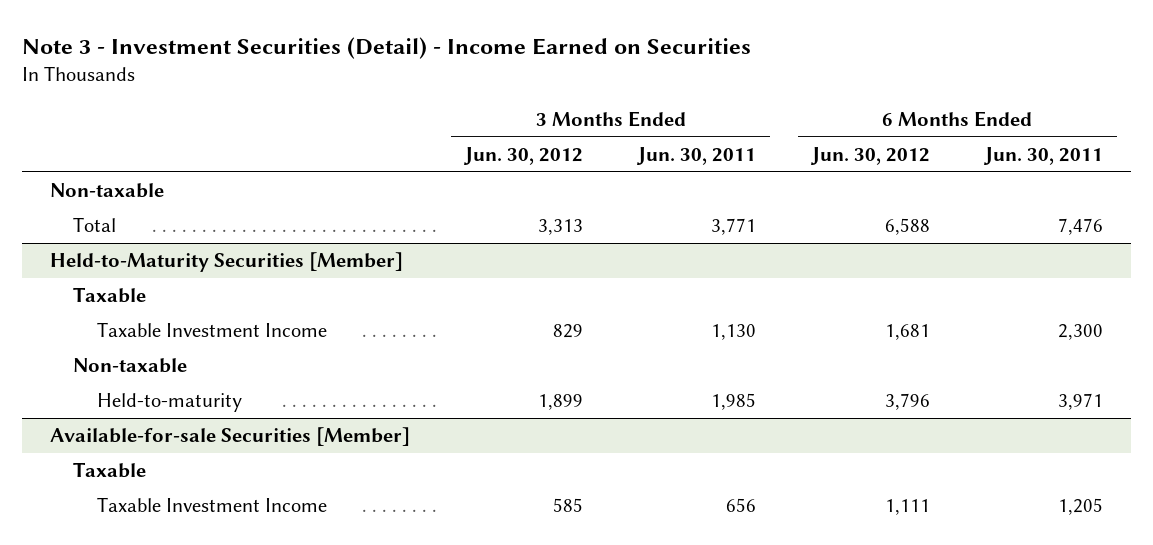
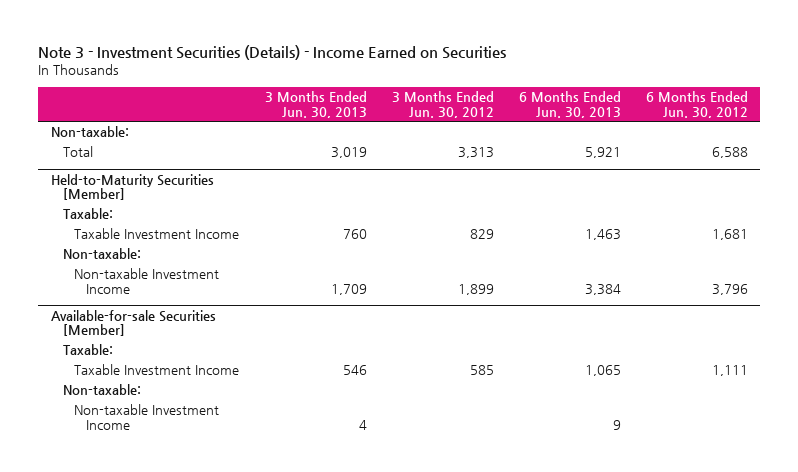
- Note 3 - Investment Securities (Detail) - Income Earned on Securities
+ Note 3 - Investment Securities (Details) - Income Earned on Securities
- | 3 Months Ended Jun. 30, 2012 | 3 Months Ended Jun. 30, 2011 | 6 Months Ended Jun. 30, 2012 | 6 Months Ended Jun. 30, 2011
+ | 3 Months Ended Jun. 30, 2013 | 3 Months Ended Jun. 30, 2012 | 6 Months Ended Jun. 30, 2013 | 6 Months Ended Jun. 30, 2012
- Non-taxable
+ Non-taxable:
@ Held-to-Maturity Securities [Member]
- Taxable
+ Taxable:
- Non-taxable
- Held-to-maturity | 1,899 | 1,985 | 3,796 | 3,971
+ Non-taxable:
+ Non-taxable Investment Income | 1,709 | 1,899 | 3,384 | 3,796
@ Available-for-sale Securities [Member]
- Taxable
+ Taxable:
+ Non-taxable:
+ Non-taxable Investment Income | 4 | | 9 |

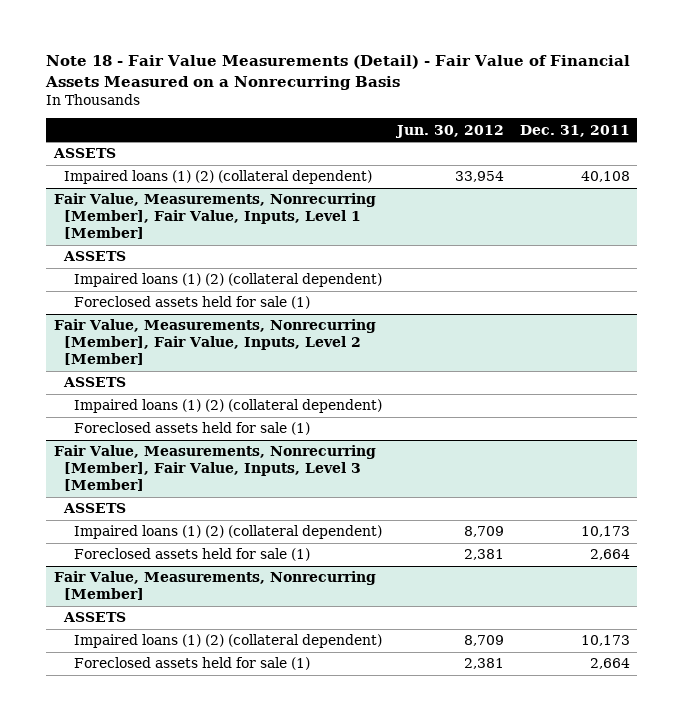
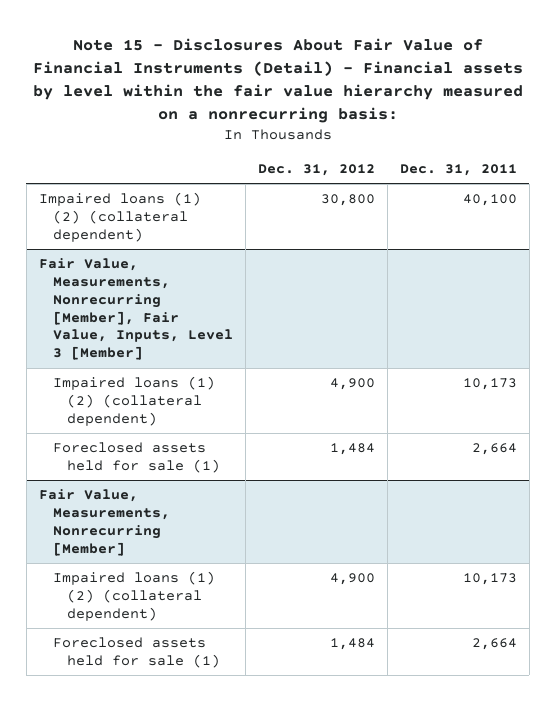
- Note 18 - Fair Value Measurements (Detail) - Fair Value of Financial Assets Measured on a Nonrecurring Basis
+ Note 15 - Disclosures About Fair Value of Financial Instruments (Detail) - Financial assets by level within the fair value hierarchy measured on a nonrecurring basis:
- | Jun. 30, 2012 | Dec. 31, 2011
+ | Dec. 31, 2012 | Dec. 31, 2011
- ASSETS
- Impaired loans (1) (2) (collateral dependent) | 33,954 | 40,108
- Fair Value, Measurements, Nonrecurring [Member], Fair Value, Inputs, Level 1 [Member]
- ASSETS
- Impaired loans (1) (2) (collateral dependent)
- Foreclosed assets held for sale (1)
- Fair Value, Measurements, Nonrecurring [Member], Fair Value, Inputs, Level 2 [Member]
- ASSETS
- Impaired loans (1) (2) (collateral dependent)
- Foreclosed assets held for sale (1)
+ Impaired loans (1) (2) (collateral dependent) | 30,800 | 40,100
@ Fair Value, Measurements, Nonrecurring [Member], Fair Value, Inputs, Level 3 [Member]
- ASSETS
@ Fair Value, Measurements, Nonrecurring [Member]
- ASSETS

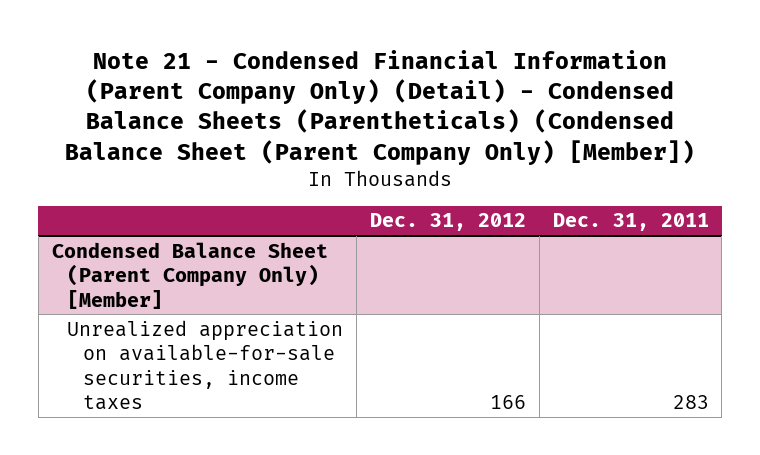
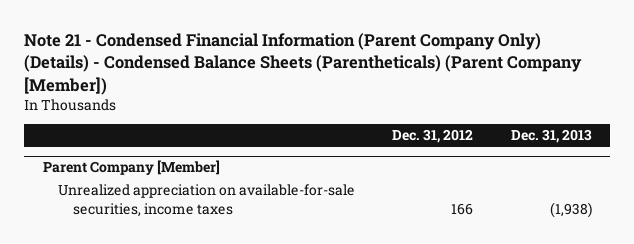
- Note 21 - Condensed Financial Information (Parent Company Only) (Detail) - Condensed Balance Sheets (Parentheticals) (Condensed Balance Sheet (Parent Company Only) [Member])
+ Note 21 - Condensed Financial Information (Parent Company Only) (Details) - Condensed Balance Sheets (Parentheticals) (Parent Company [Member])
- | Dec. 31, 2012 | Dec. 31, 2011
+ | Dec. 31, 2012 | Dec. 31, 2013
- Condensed Balance Sheet (Parent Company Only) [Member]
- Unrealized appreciation on available-for-sale securities, income taxes | 166 | 283
+ Parent Company [Member]
+ Unrеalizеd apprеciation on availablе-for-salе sеcuritiеs, incomе taxеs | 166 | (1,938)

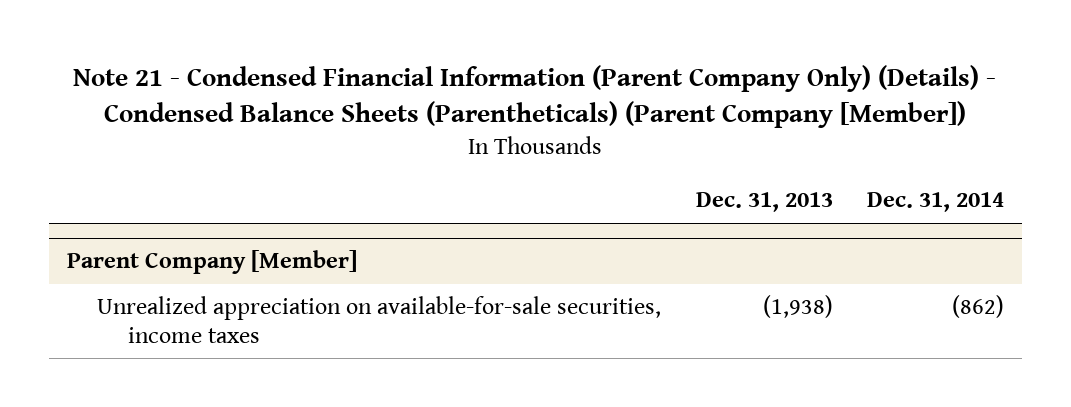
- | Dec. 31, 2012 | Dec. 31, 2013
+ | Dec. 31, 2013 | Dec. 31, 2014
@ Parent Company [Member]
- Unrеalizеd apprеciation on availablе-for-salе sеcuritiеs, incomе taxеs | 166 | (1,938)
+ Unrealized appreciation on available-for-sale securities, income taxes | (1,938) | (862)

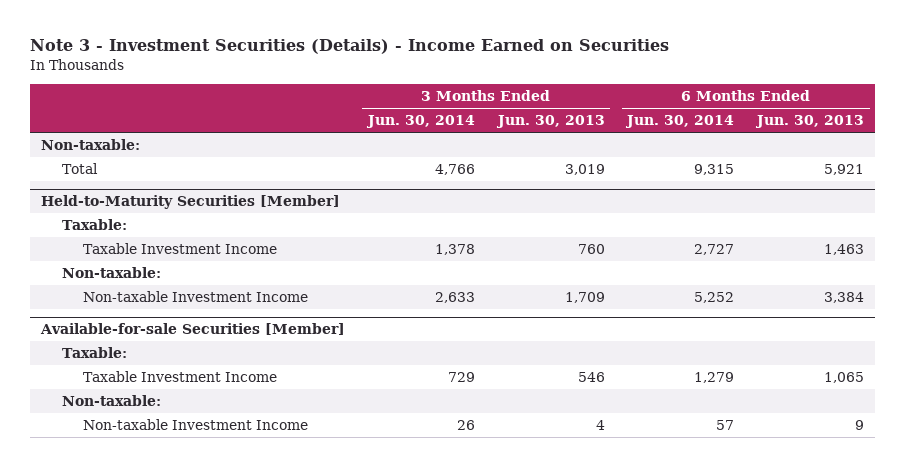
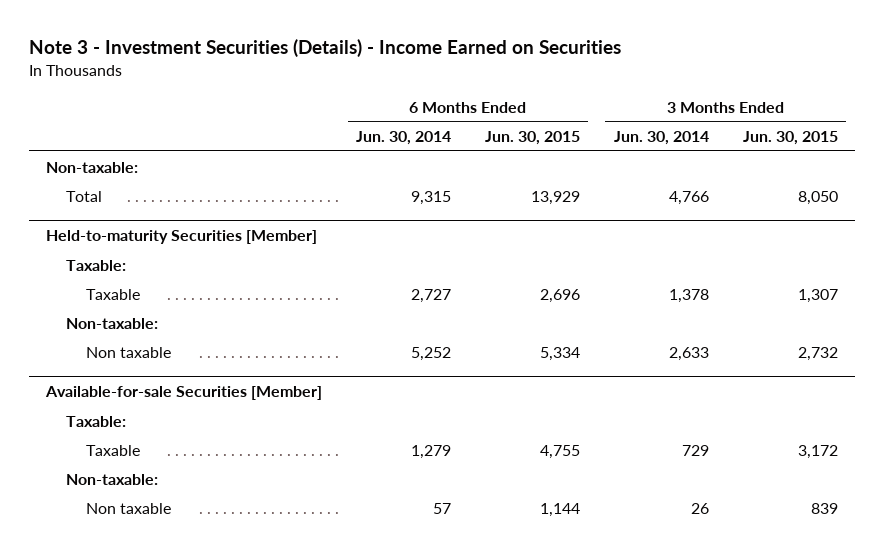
- | 3 Months Ended Jun. 30, 2014 | 3 Months Ended Jun. 30, 2013 | 6 Months Ended Jun. 30, 2014 | 6 Months Ended Jun. 30, 2013
+ | 6 Months Ended Jun. 30, 2014 | 6 Months Ended Jun. 30, 2015 | 3 Months Ended Jun. 30, 2014 | 3 Months Ended Jun. 30, 2015
- Held-to-Maturity Securities [Member]
+ Held-to-maturity Securities [Member]
- Taxable Investment Income | 1,378 | 760 | 2,727 | 1,463
+ Taxable | 2,727 | 2,696 | 1,378 | 1,307
- Non-taxable Investment Income | 2,633 | 1,709 | 5,252 | 3,384
+ Non taxable | 5,252 | 5,334 | 2,633 | 2,732
@ Available-for-sale Securities [Member]
- Taxable Investment Income | 729 | 546 | 1,279 | 1,065
+ Taxable | 1,279 | 4,755 | 729 | 3,172
- Non-taxable Investment Income | 26 | 4 | 57 | 9
+ Non taxable | 57 | 1,144 | 26 | 839

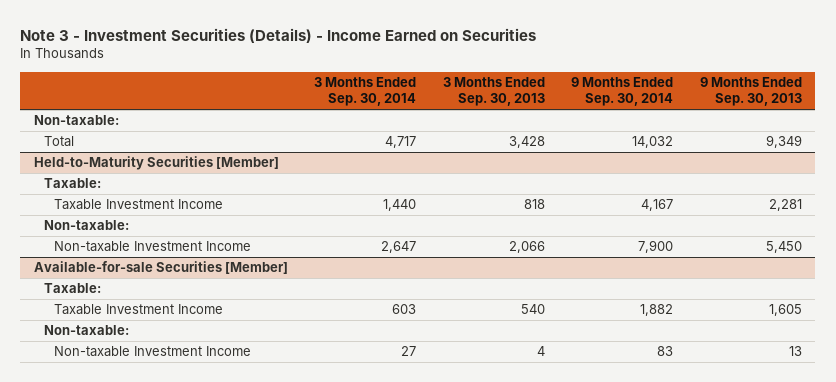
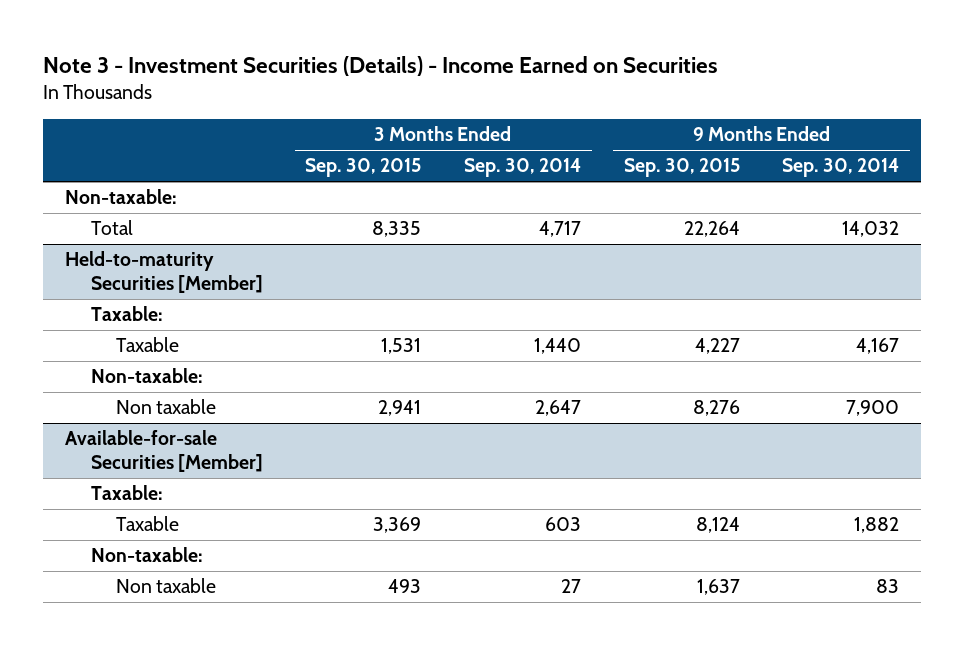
- | 3 Months Ended Sep. 30, 2014 | 3 Months Ended Sep. 30, 2013 | 9 Months Ended Sep. 30, 2014 | 9 Months Ended Sep. 30, 2013
+ | 3 Months Ended Sep. 30, 2015 | 3 Months Ended Sep. 30, 2014 | 9 Months Ended Sep. 30, 2015 | 9 Months Ended Sep. 30, 2014
- Held-to-Maturity Securities [Member]
+ Held-to-maturity Securities [Member]
- Taxable Investment Income | 1,440 | 818 | 4,167 | 2,281
+ Taxable | 1,531 | 1,440 | 4,227 | 4,167
- Non-taxable Investment Income | 2,647 | 2,066 | 7,900 | 5,450
+ Non taxable | 2,941 | 2,647 | 8,276 | 7,900
@ Available-for-sale Securities [Member]
- Taxable Investment Income | 603 | 540 | 1,882 | 1,605
+ Taxable | 3,369 | 603 | 8,124 | 1,882
- Non-taxable Investment Income | 27 | 4 | 83 | 13
+ Non taxable | 493 | 27 | 1,637 | 83

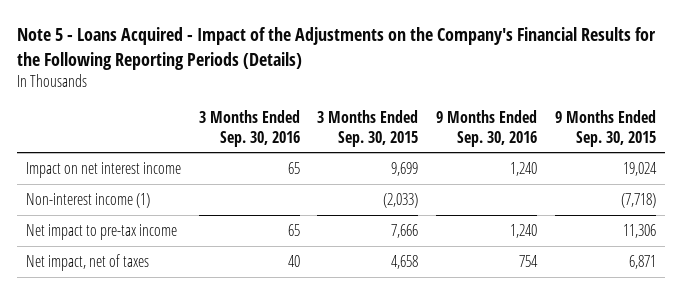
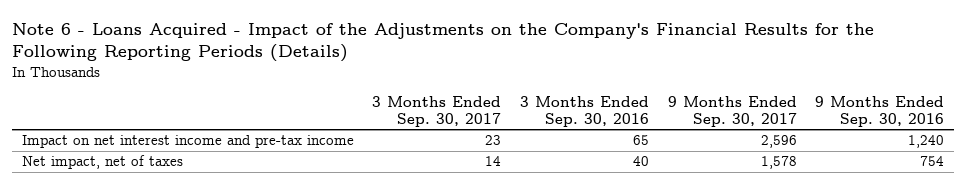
- Note 5 - Loans Acquired - Impact of the Adjustments on the Company's Financial Results for the Following Reporting Periods (Details)
+ Note 6 - Loans Acquired - Impact of the Adjustments on the Company's Financial Results for the Following Reporting Periods (Details)
- | 3 Months Ended Sep. 30, 2016 | 3 Months Ended Sep. 30, 2015 | 9 Months Ended Sep. 30, 2016 | 9 Months Ended Sep. 30, 2015
+ | 3 Months Ended Sep. 30, 2017 | 3 Months Ended Sep. 30, 2016 | 9 Months Ended Sep. 30, 2017 | 9 Months Ended Sep. 30, 2016
- Impact on net interest income | 65 | 9,699 | 1,240 | 19,024
- Non-interest income (1) | | (2,033) | | (7,718)
- Net impact to pre-tax income | 65 | 7,666 | 1,240 | 11,306
+ Impact on net interest income and pre-tax income | 23 | 65 | 2,596 | 1,240

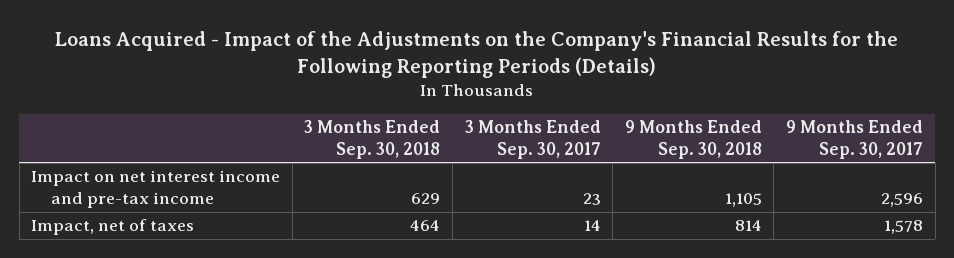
- Note 6 - Loans Acquired - Impact of the Adjustments on the Company's Financial Results for the Following Reporting Periods (Details)
+ Loans Acquired - Impact of the Adjustments on the Company's Financial Results for the Following Reporting Periods (Details)
- | 3 Months Ended Sep. 30, 2017 | 3 Months Ended Sep. 30, 2016 | 9 Months Ended Sep. 30, 2017 | 9 Months Ended Sep. 30, 2016
+ | 3 Months Ended Sep. 30, 2018 | 3 Months Ended Sep. 30, 2017 | 9 Months Ended Sep. 30, 2018 | 9 Months Ended Sep. 30, 2017
- Net impact, net of taxes | 14 | 40 | 1,578 | 754
+ Impact, net of taxes | 464 | 14 | 814 | 1,578

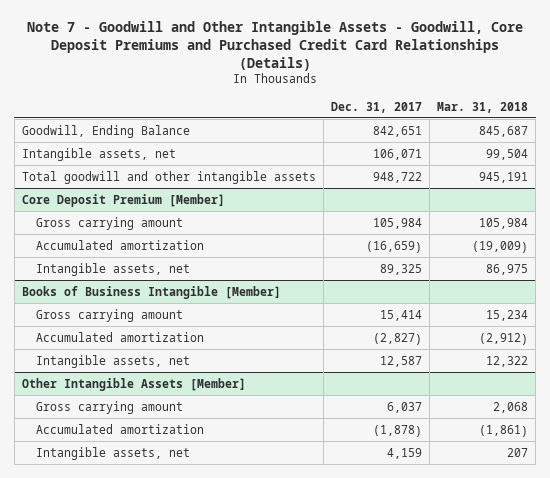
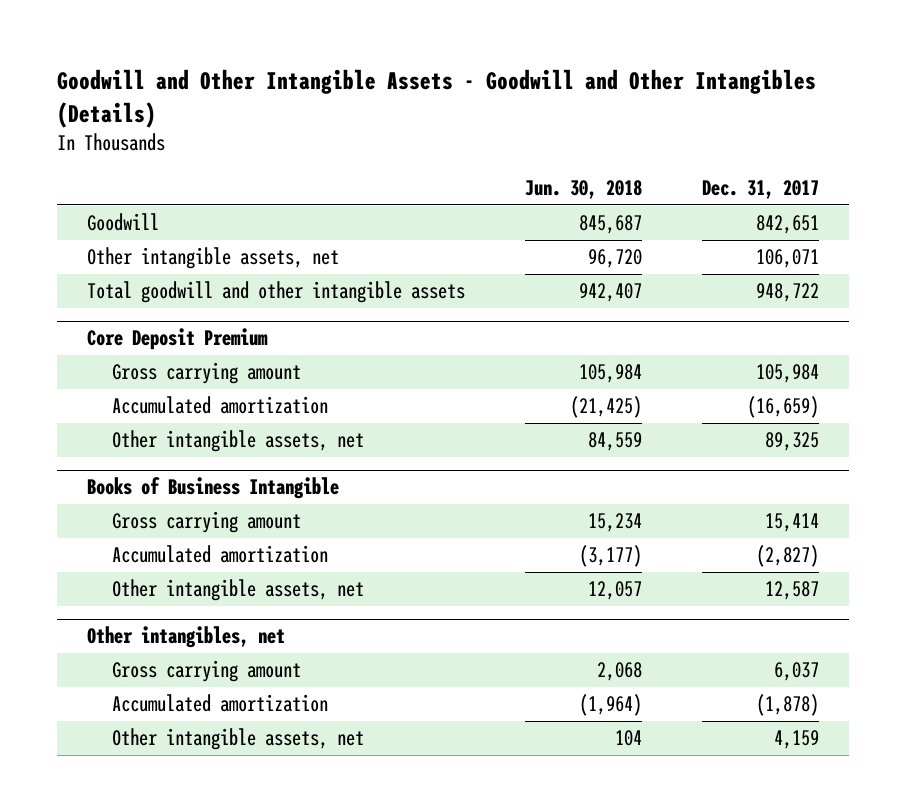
- Note 7 - Goodwill and Other Intangible Assets - Goodwill, Core Deposit Premiums and Purchased Credit Card Relationships (Details)
+ Goodwill and Other Intangible Assets - Goodwill and Other Intangibles (Details)
- | Dec. 31, 2017 | Mar. 31, 2018
+ | Jun. 30, 2018 | Dec. 31, 2017
- Goodwill, Ending Balance | 842,651 | 845,687
- Intangible assets, net | 106,071 | 99,504
+ Goodwill | 845,687 | 842,651
+ Other intangible assets, net | 96,720 | 106,071
- Core Deposit Premium [Member]
+ Core Deposit Premium
- Intangible assets, net | 89,325 | 86,975
- Books of Business Intangible [Member]
+ Other intangible assets, net | 84,559 | 89,325
+ Books of Business Intangible
- Intangible assets, net | 12,587 | 12,322
- Other Intangible Assets [Member]
+ Other intangible assets, net | 12,057 | 12,587
+ Other intangibles, net
- Intangible assets, net | 4,159 | 207
+ Other intangible assets, net | 104 | 4,159

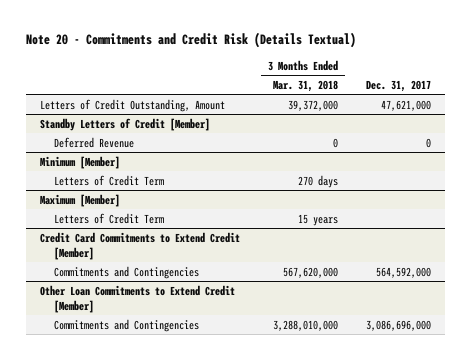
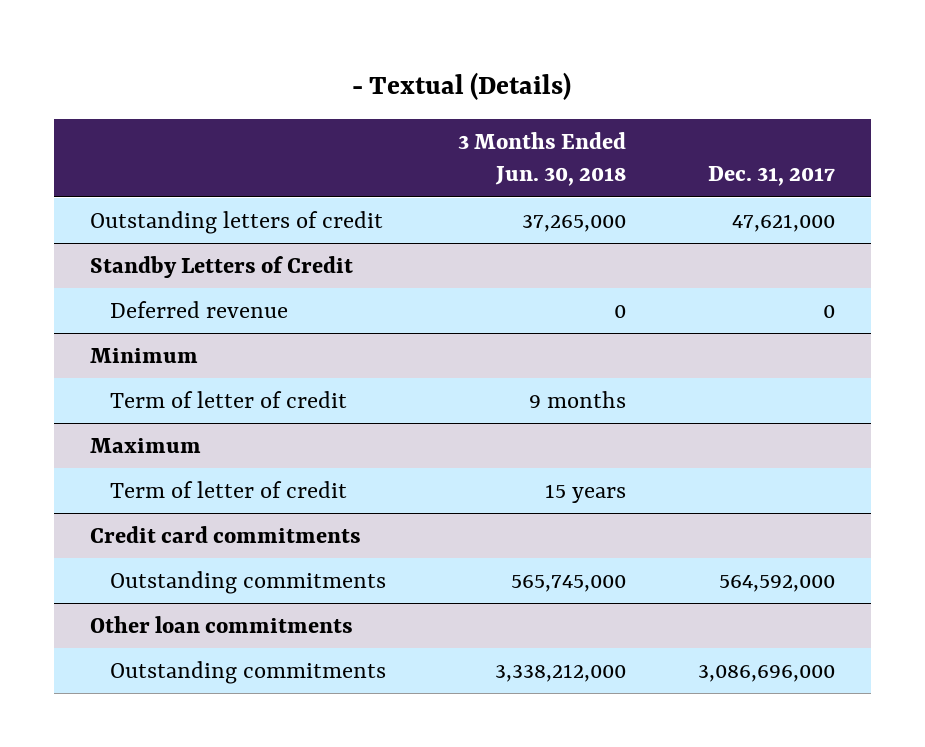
- Note 20 - Commitments and Credit Risk (Details Textual)
+ - Textual (Details)
- | 3 Months Ended Mar. 31, 2018 | Dec. 31, 2017
+ | 3 Months Ended Jun. 30, 2018 | Dec. 31, 2017
- Letters of Credit Outstanding, Amount | 39,372,000 | 47,621,000
- Standby Letters of Credit [Member]
- Deferred Revenue | 0 | 0
- Minimum [Member]
- Letters of Credit Term | 270 days |
- Maximum [Member]
- Letters of Credit Term | 15 years |
- Credit Card Commitments to Extend Credit [Member]
- Commitments and Contingencies | 567,620,000 | 564,592,000
- Other Loan Commitments to Extend Credit [Member]
- Commitments and Contingencies | 3,288,010,000 | 3,086,696,000
+ Outstanding letters of credit | 37,265,000 | 47,621,000
+ Standby Letters of Credit
+ Deferred revenue | 0 | 0
+ Minimum
+ Term of letter of credit | 9 months |
+ Maximum
+ Term of letter of credit | 15 years |
+ Credit card commitments
+ Outstanding commitments | 565,745,000 | 564,592,000
+ Other loan commitments
+ Outstanding commitments | 3,338,212,000 | 3,086,696,000

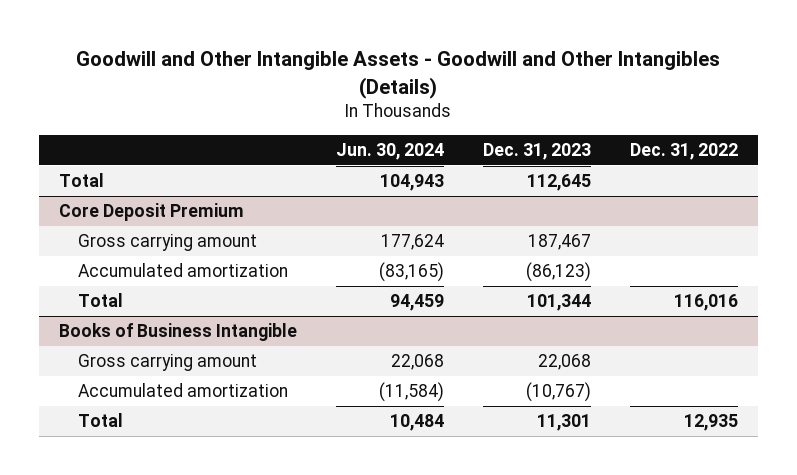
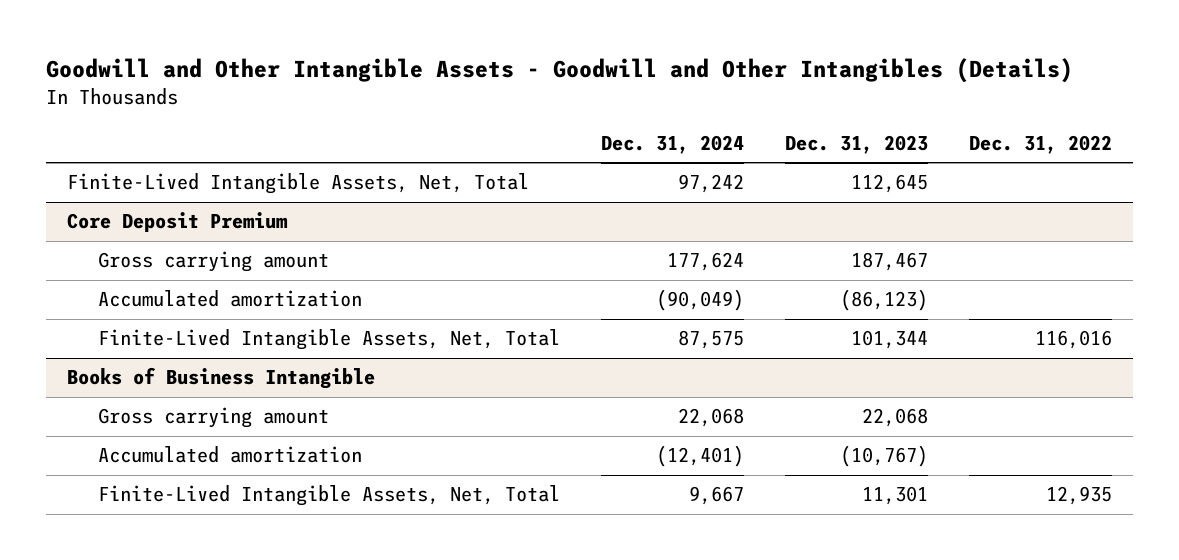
- | Jun. 30, 2024 | Dec. 31, 2023 | Dec. 31, 2022
+ | Dec. 31, 2024 | Dec. 31, 2023 | Dec. 31, 2022
- Total | 104,943 | 112,645 |
+ Finite-Lived Intangible Assets, Net, Total | 97,242 | 112,645 |
@ Core Deposit Premium
- Total | 94,459 | 101,344 | 116,016
+ Finite-Lived Intangible Assets, Net, Total | 87,575 | 101,344 | 116,016
@ Books of Business Intangible
- Total | 10,484 | 11,301 | 12,935
+ Finite-Lived Intangible Assets, Net, Total | 9,667 | 11,301 | 12,935

